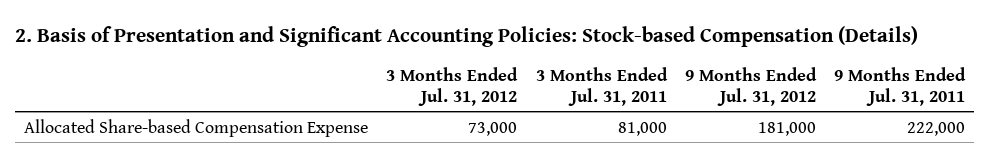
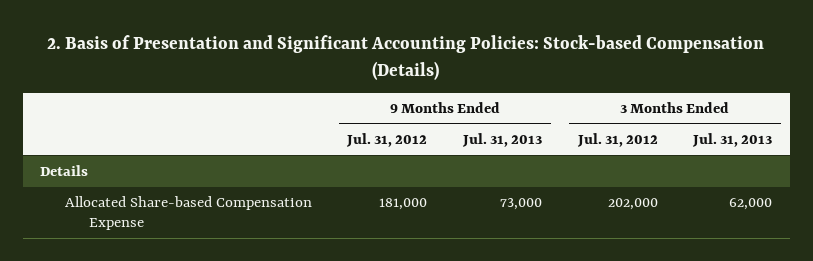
- | 3 Months Ended Jul. 31, 2012 | 3 Months Ended Jul. 31, 2011 | 9 Months Ended Jul. 31, 2012 | 9 Months Ended Jul. 31, 2011
+ | 9 Months Ended Jul. 31, 2012 | 9 Months Ended Jul. 31, 2013 | 3 Months Ended Jul. 31, 2012 | 3 Months Ended Jul. 31, 2013
- Allocated Share-based Compensation Expense | 73,000 | 81,000 | 181,000 | 222,000
+ Details
+ Allocated Share-based Compensation Expense | 181,000 | 73,000 | 202,000 | 62,000

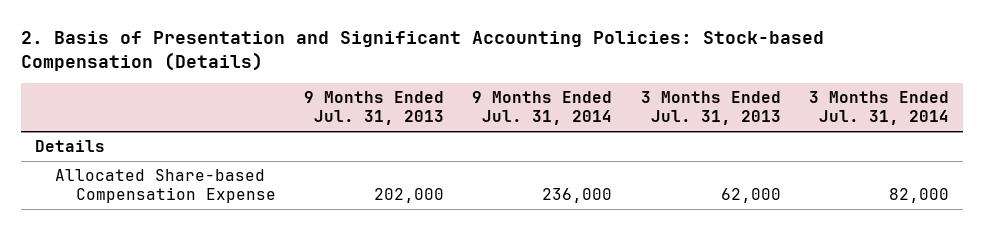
- | 9 Months Ended Jul. 31, 2012 | 9 Months Ended Jul. 31, 2013 | 3 Months Ended Jul. 31, 2012 | 3 Months Ended Jul. 31, 2013
+ | 9 Months Ended Jul. 31, 2013 | 9 Months Ended Jul. 31, 2014 | 3 Months Ended Jul. 31, 2013 | 3 Months Ended Jul. 31, 2014
- Allocated Share-based Compensation Expense | 181,000 | 73,000 | 202,000 | 62,000
+ Allocated Share-based Compensation Expense | 202,000 | 236,000 | 62,000 | 82,000

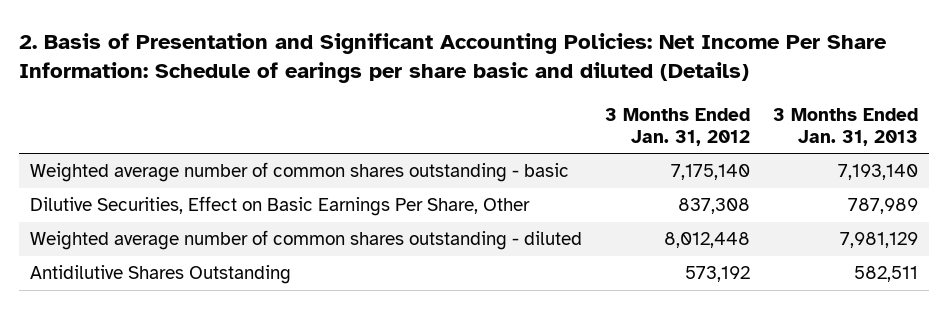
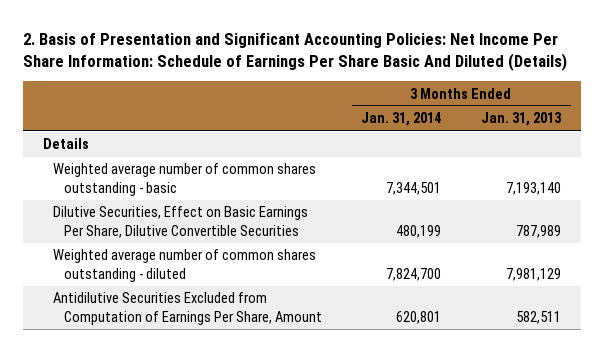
- 2. Basis of Presentation and Significant Accounting Policies: Net Income Per Share Information: Schedule of earings per share basic and diluted (Details)
+ 2. Basis of Presentation and Significant Accounting Policies: Net Income Per Share Information: Schedule of Earnings Per Share Basic And Diluted (Details)
- | 3 Months Ended Jan. 31, 2012 | 3 Months Ended Jan. 31, 2013
+ | 3 Months Ended Jan. 31, 2014 | 3 Months Ended Jan. 31, 2013
+ Details
- Dilutive Securities, Effect on Basic Earnings Per Share, Other | 837,308 | 787,989
+ Dilutive Securities, Effect on Basic Earnings Per Share, Dilutive Convertible Securities | 480,199 | 787,989
- Antidilutive Shares Outstanding | 573,192 | 582,511
+ Antidilutive Securities Excluded from Computation of Earnings Per Share, Amount | 620,801 | 582,511

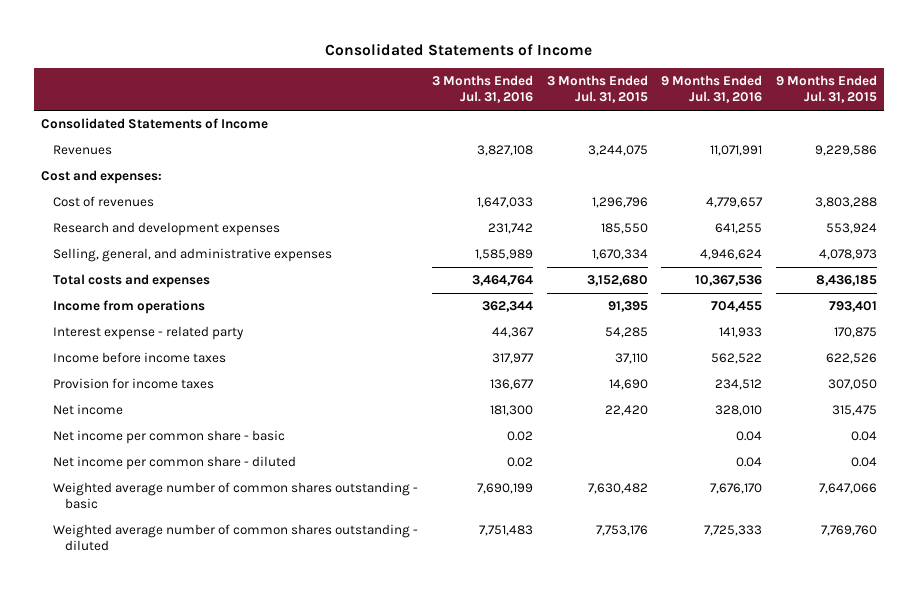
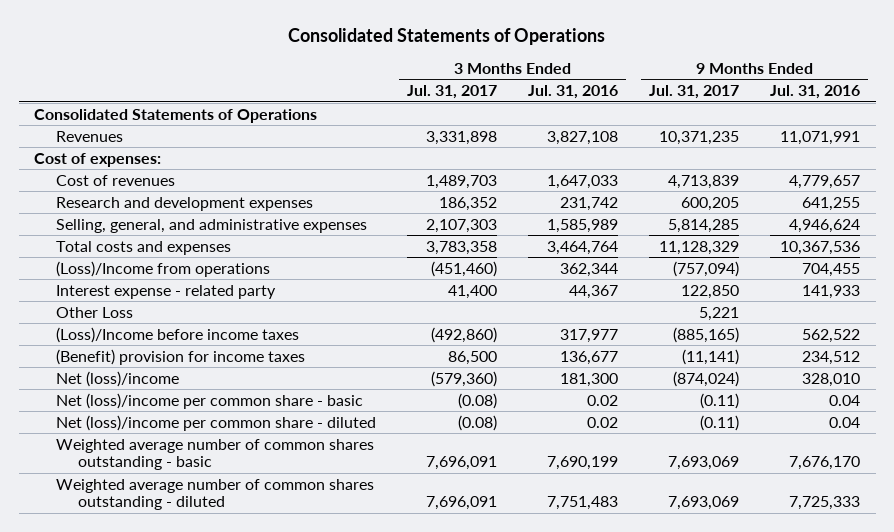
- Consolidated Statements of Income
+ Consolidated Statements of Operations
- | 3 Months Ended Jul. 31, 2016 | 3 Months Ended Jul. 31, 2015 | 9 Months Ended Jul. 31, 2016 | 9 Months Ended Jul. 31, 2015
+ | 3 Months Ended Jul. 31, 2017 | 3 Months Ended Jul. 31, 2016 | 9 Months Ended Jul. 31, 2017 | 9 Months Ended Jul. 31, 2016
- Consolidated Statements of Income
+ Consolidated Statements of Operations
- Cost and expenses:
+ Cost of expenses:
- Income from operations | 362,344 | 91,395 | 704,455 | 793,401
+ (Loss)/Income from operations | (451,460) | 362,344 | (757,094) | 704,455
- Income before income taxes | 317,977 | 37,110 | 562,522 | 622,526
- Provision for income taxes | 136,677 | 14,690 | 234,512 | 307,050
- Net income | 181,300 | 22,420 | 328,010 | 315,475
- Net income per common share - basic | 0.02 | | 0.04 | 0.04
- Net income per common share - diluted | 0.02 | | 0.04 | 0.04
+ Other Loss | | | 5,221 |
+ (Loss)/Income before income taxes | (492,860) | 317,977 | (885,165) | 562,522
+ (Benefit) provision for income taxes | 86,500 | 136,677 | (11,141) | 234,512
+ Net (loss)/income | (579,360) | 181,300 | (874,024) | 328,010
+ Net (loss)/income per common share - basic | (0.08) | 0.02 | (0.11) | 0.04
+ Net (loss)/income per common share - diluted | (0.08) | 0.02 | (0.11) | 0.04

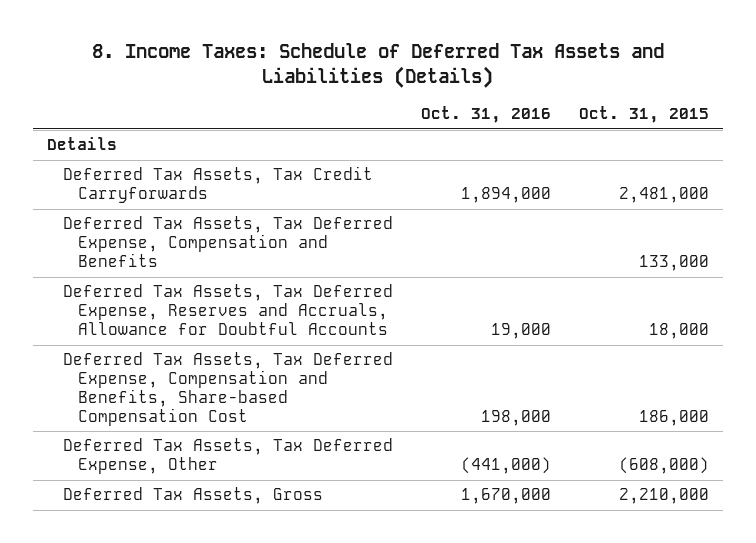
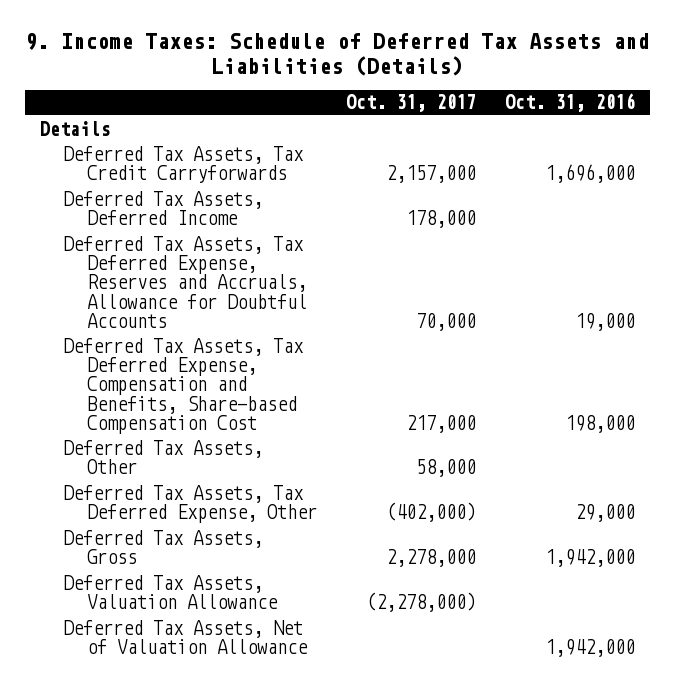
- 8. Income Taxes: Schedule of Deferred Tax Assets and Liabilities (Details)
+ 9. Income Taxes: Schedule of Deferred Tax Assets and Liabilities (Details)
- | Oct. 31, 2016 | Oct. 31, 2015
+ | Oct. 31, 2017 | Oct. 31, 2016
- Deferred Tax Assets, Tax Credit Carryforwards | 1,894,000 | 2,481,000
- Deferred Tax Assets, Tax Deferred Expense, Compensation and Benefits | | 133,000
+ Deferred Tax Assets, Tax Credit Carryforwards | 2,157,000 | 1,696,000
+ Deferred Tax Assets, Deferred Income | 178,000 |
- Deferred Tax Assets, Tax Deferred Expense, Other | (441,000) | (608,000)
- Deferred Tax Assets, Gross | 1,670,000 | 2,210,000
+ Deferred Tax Assets, Other | 58,000 |
+ Deferred Tax Assets, Tax Deferred Expense, Other | (402,000) | 29,000
+ Deferred Tax Assets, Gross | 2,278,000 | 1,942,000
+ Deferred Tax Assets, Valuation Allowance | (2,278,000) |
+ Deferred Tax Assets, Net of Valuation Allowance | | 1,942,000

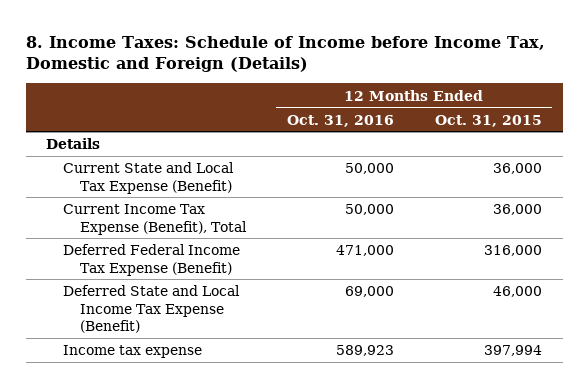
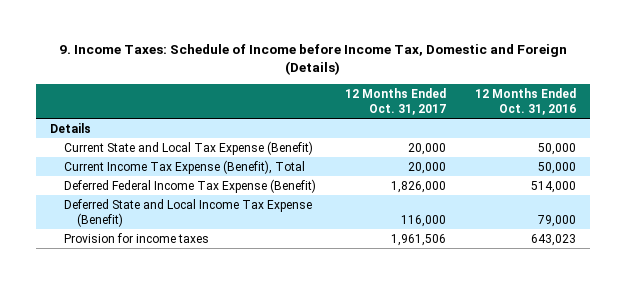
- 8. Income Taxes: Schedule of Income before Income Tax, Domestic and Foreign (Details)
+ 9. Income Taxes: Schedule of Income before Income Tax, Domestic and Foreign (Details)
- | 12 Months Ended Oct. 31, 2016 | 12 Months Ended Oct. 31, 2015
+ | 12 Months Ended Oct. 31, 2017 | 12 Months Ended Oct. 31, 2016
- Deferred Federal Income Tax Expense (Benefit) | 471,000 | 316,000
- Deferred State and Local Income Tax Expense (Benefit) | 69,000 | 46,000
- Income tax expense | 589,923 | 397,994
+ Deferred Federal Income Tax Expense (Benefit) | 1,826,000 | 514,000
+ Deferred State and Local Income Tax Expense (Benefit) | 116,000 | 79,000
+ Provision for income taxes | 1,961,506 | 643,023

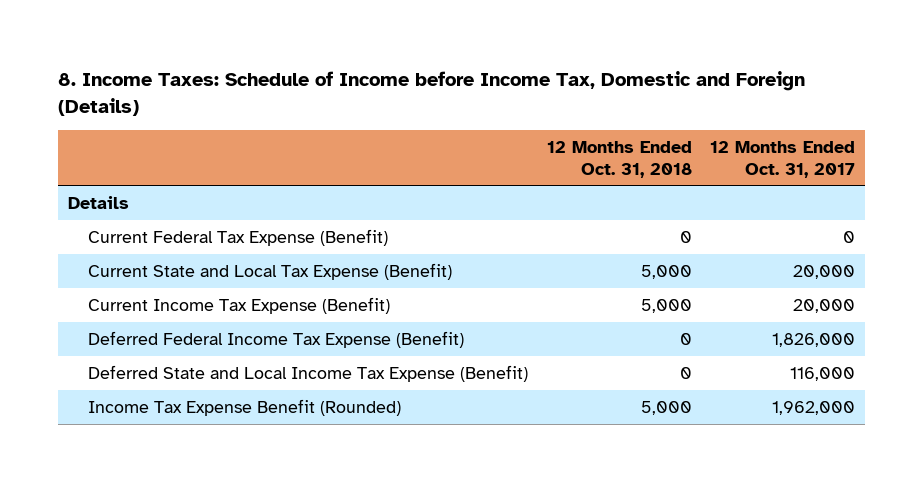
- 9. Income Taxes: Schedule of Income before Income Tax, Domestic and Foreign (Details)
+ 8. Income Taxes: Schedule of Income before Income Tax, Domestic and Foreign (Details)
- | 12 Months Ended Oct. 31, 2017 | 12 Months Ended Oct. 31, 2016
+ | 12 Months Ended Oct. 31, 2018 | 12 Months Ended Oct. 31, 2017
+ Current Federal Tax Expense (Benefit) | 0 | 0
- Current Income Tax Expense (Benefit), Total | 20,000 | 50,000
+ Current Income Tax Expense (Benefit) | 5,000 | 20,000
- Provision for income taxes | 1,961,506 | 643,023
+ Income Tax Expense Benefit (Rounded) | 5,000 | 1,962,000

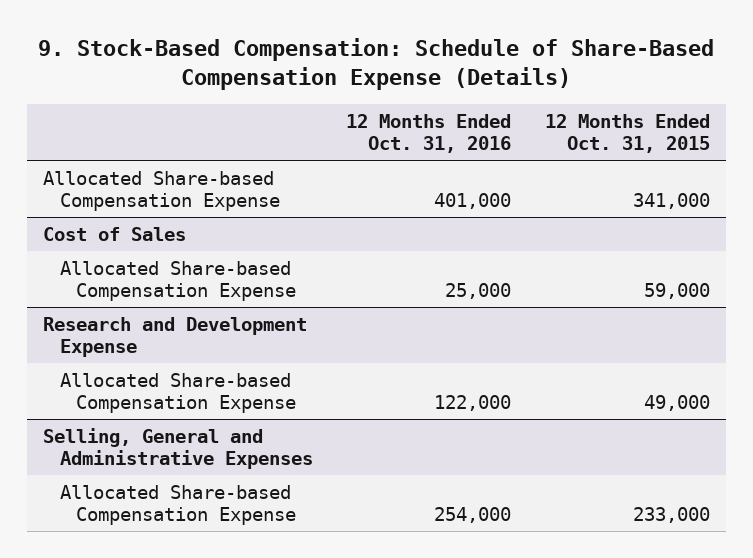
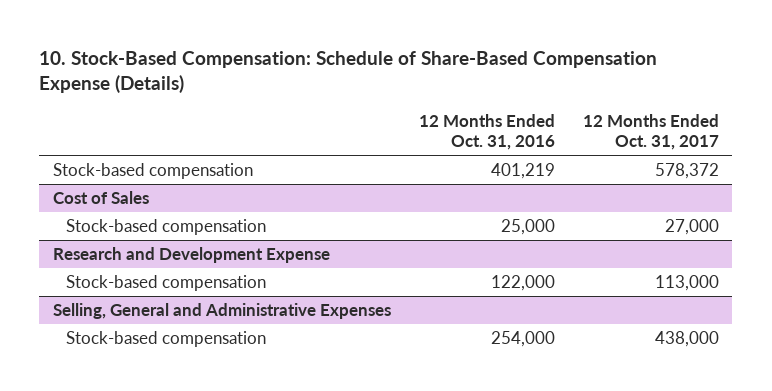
- 9. Stock-Based Compensation: Schedule of Share-Based Compensation Expense (Details)
+ 10. Stock-Based Compensation: Schedule of Share-Based Compensation Expense (Details)
- | 12 Months Ended Oct. 31, 2016 | 12 Months Ended Oct. 31, 2015
+ | 12 Months Ended Oct. 31, 2016 | 12 Months Ended Oct. 31, 2017
- Allocated Share-based Compensation Expense | 401,000 | 341,000
+ Stock-based compensation | 401,219 | 578,372
@ Cost of Sales
- Allocated Share-based Compensation Expense | 25,000 | 59,000
+ Stock-based compensation | 25,000 | 27,000
@ Research and Development Expense
- Allocated Share-based Compensation Expense | 122,000 | 49,000
+ Stock-based compensation | 122,000 | 113,000
@ Selling, General and Administrative Expenses
- Allocated Share-based Compensation Expense | 254,000 | 233,000
+ Stock-based compensation | 254,000 | 438,000

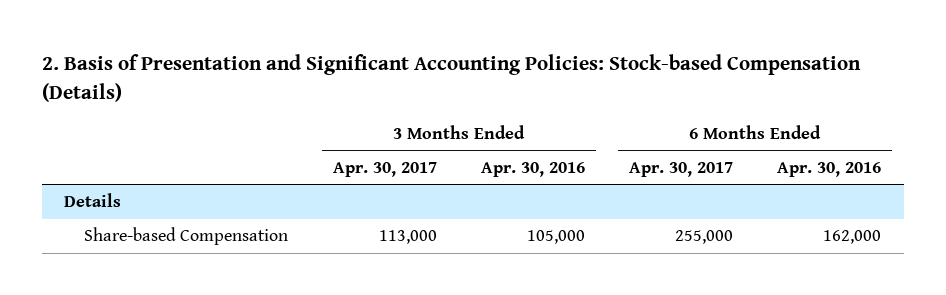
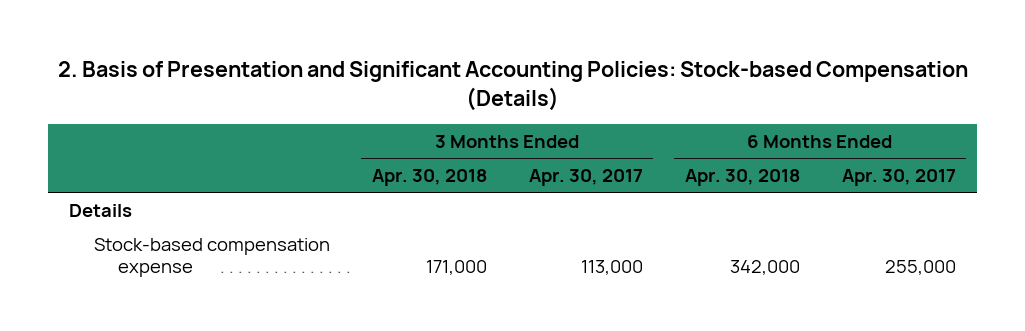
- | 3 Months Ended Apr. 30, 2017 | 3 Months Ended Apr. 30, 2016 | 6 Months Ended Apr. 30, 2017 | 6 Months Ended Apr. 30, 2016
+ | 3 Months Ended Apr. 30, 2018 | 3 Months Ended Apr. 30, 2017 | 6 Months Ended Apr. 30, 2018 | 6 Months Ended Apr. 30, 2017
- Share-based Compensation | 113,000 | 105,000 | 255,000 | 162,000
+ Stock-based compensation expense | 171,000 | 113,000 | 342,000 | 255,000

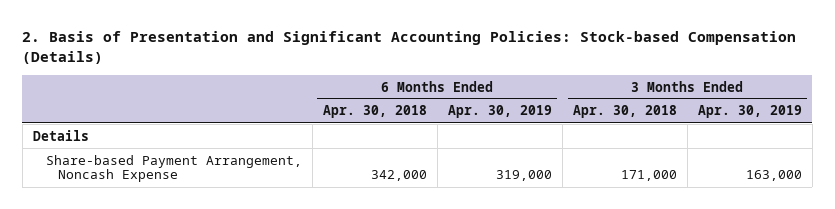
- | 3 Months Ended Apr. 30, 2018 | 3 Months Ended Apr. 30, 2017 | 6 Months Ended Apr. 30, 2018 | 6 Months Ended Apr. 30, 2017
+ | 6 Months Ended Apr. 30, 2018 | 6 Months Ended Apr. 30, 2019 | 3 Months Ended Apr. 30, 2018 | 3 Months Ended Apr. 30, 2019
- Stock-based compensation expense | 171,000 | 113,000 | 342,000 | 255,000
+ Share-based Payment Arrangement, Noncash Expense | 342,000 | 319,000 | 171,000 | 163,000

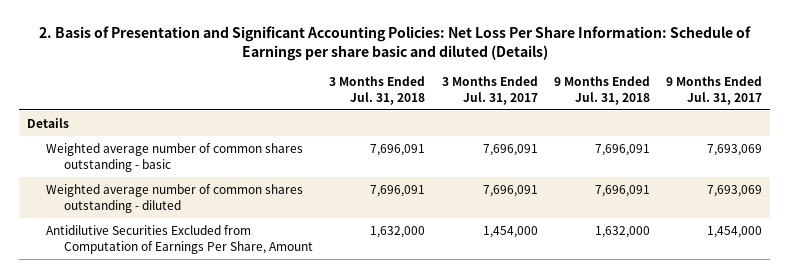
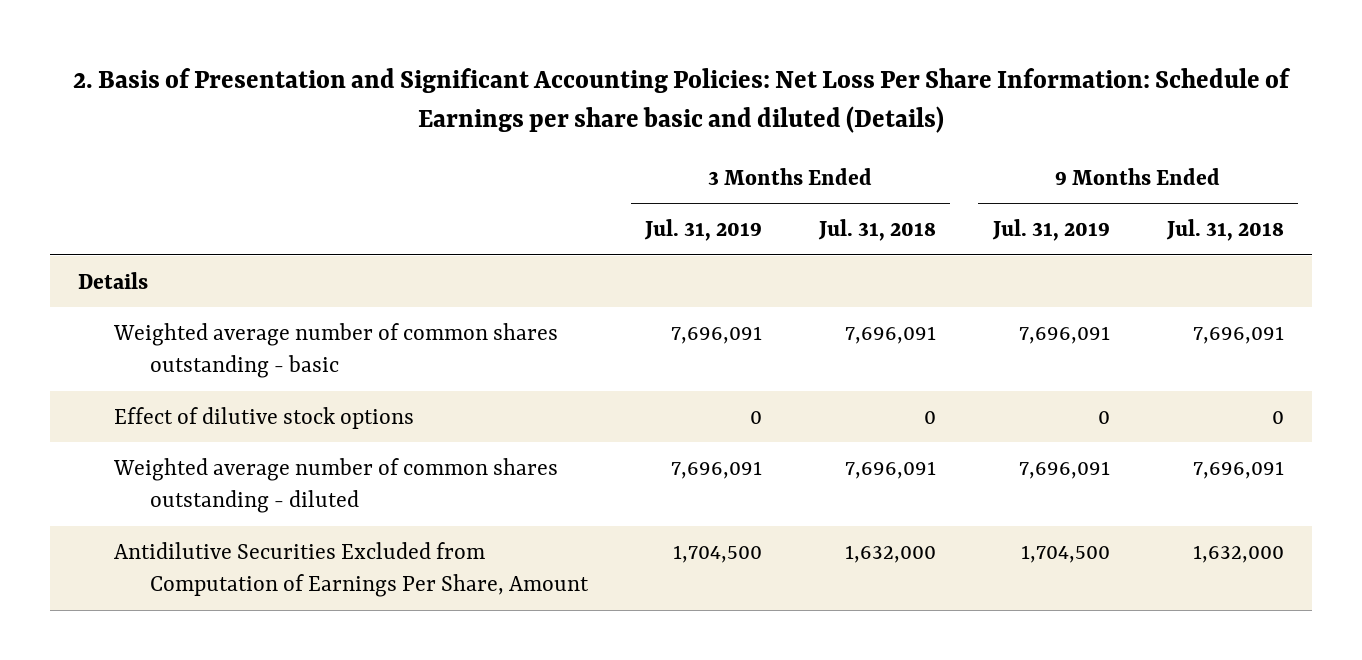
- | 3 Months Ended Jul. 31, 2018 | 3 Months Ended Jul. 31, 2017 | 9 Months Ended Jul. 31, 2018 | 9 Months Ended Jul. 31, 2017
+ | 3 Months Ended Jul. 31, 2019 | 3 Months Ended Jul. 31, 2018 | 9 Months Ended Jul. 31, 2019 | 9 Months Ended Jul. 31, 2018
+ Effect of dilutive stock options | 0 | 0 | 0 | 0

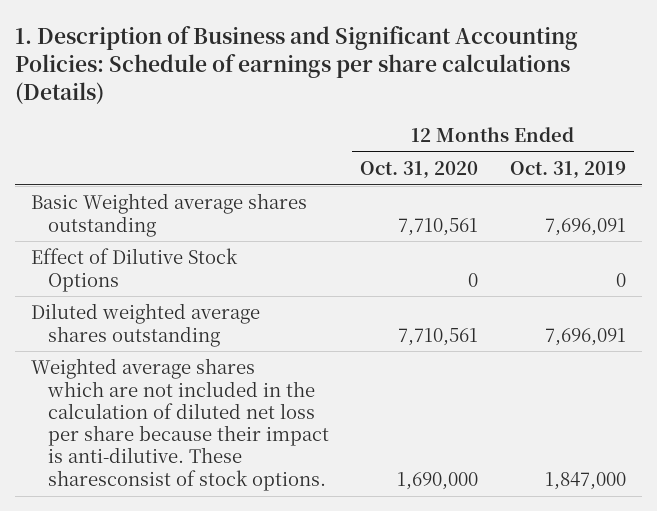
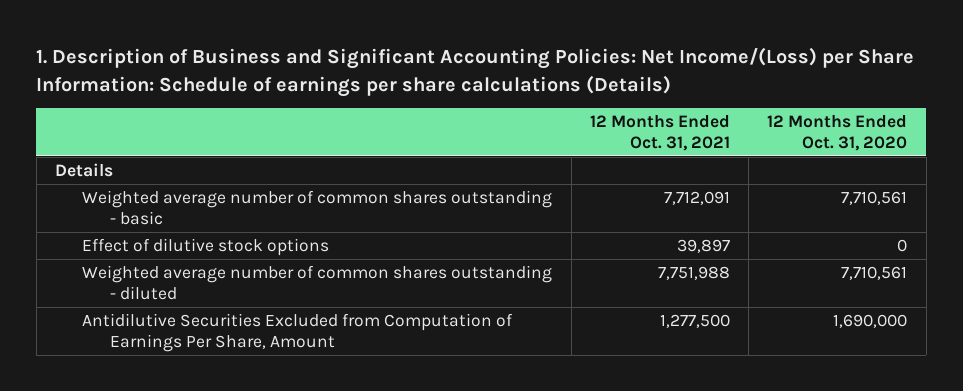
- 1. Description of Business and Significant Accounting Policies: Schedule of earnings per share calculations (Details)
+ 1. Description of Business and Significant Accounting Policies: Net Income/(Loss) per Share Information: Schedule of earnings per share calculations (Details)
- | 12 Months Ended Oct. 31, 2020 | 12 Months Ended Oct. 31, 2019
+ | 12 Months Ended Oct. 31, 2021 | 12 Months Ended Oct. 31, 2020
- Basic Weighted average shares outstanding | 7,710,561 | 7,696,091
- Effect of Dilutive Stock Options | 0 | 0
- Diluted weighted average shares outstanding | 7,710,561 | 7,696,091
- Weighted average shares which are not included in the calculation of diluted net loss per share because their impact is anti-dilutive. These sharesconsist of stock options. | 1,690,000 | 1,847,000
+ Details
+ Weighted average number of common shares outstanding - basic | 7,712,091 | 7,710,561
+ Effect of dilutive stock options | 39,897 | 0
+ Weighted average number of common shares outstanding - diluted | 7,751,988 | 7,710,561
+ Antidilutive Securities Excluded from Computation of Earnings Per Share, Amount | 1,277,500 | 1,690,000

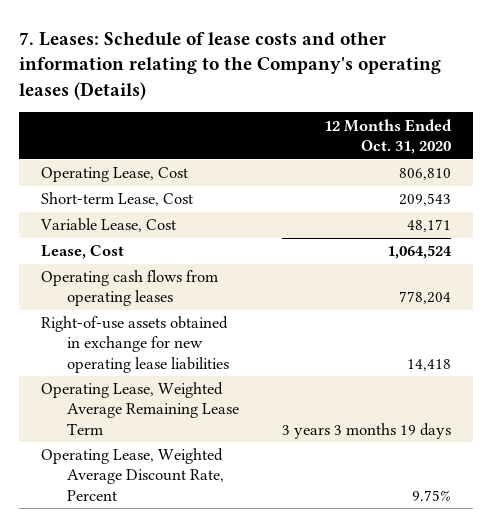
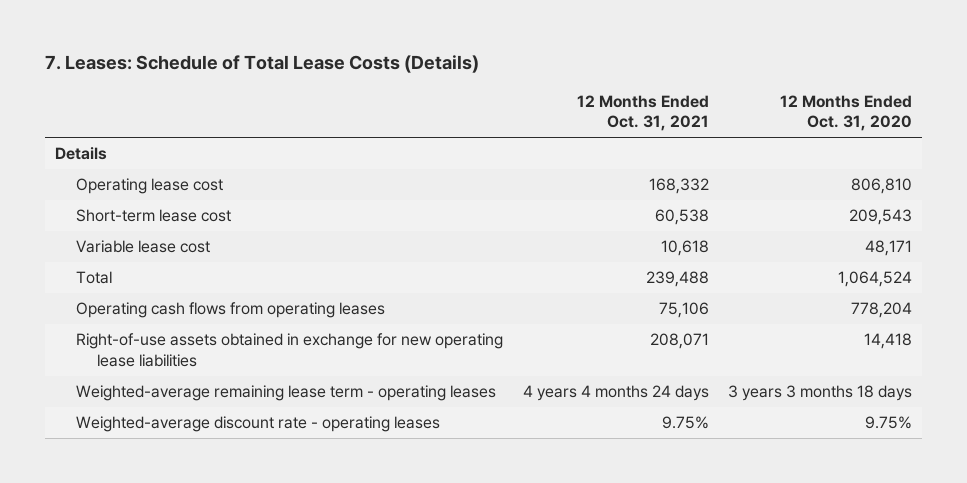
- 7. Leases: Schedule of lease costs and other information relating to the Company's operating leases (Details)
+ 7. Leases: Schedule of Total Lease Costs (Details)
- | 12 Months Ended Oct. 31, 2020
+ | 12 Months Ended Oct. 31, 2021 | 12 Months Ended Oct. 31, 2020
- Operating Lease, Cost | 806,810
- Short-term Lease, Cost | 209,543
- Variable Lease, Cost | 48,171
- Lease, Cost | 1,064,524
+ Details
+ Operating lease cost | 168,332 | 806,810
+ Short-term lease cost | 60,538 | 209,543
+ Variable lease cost | 10,618 | 48,171
+ Total | 239,488 | 1,064,524
- Operating Lease, Weighted Average Remaining Lease Term | 3 years 3 months 19 days
- Operating Lease, Weighted Average Discount Rate, Percent | 9.75%
+ Weighted-average remaining lease term - operating leases | 4 years 4 months 24 days | 3 years 3 months 18 days
+ Weighted-average discount rate - operating leases | 9.75% | 9.75%

